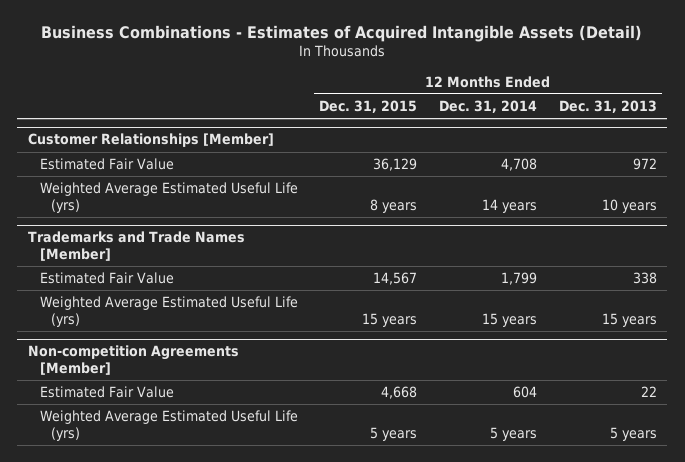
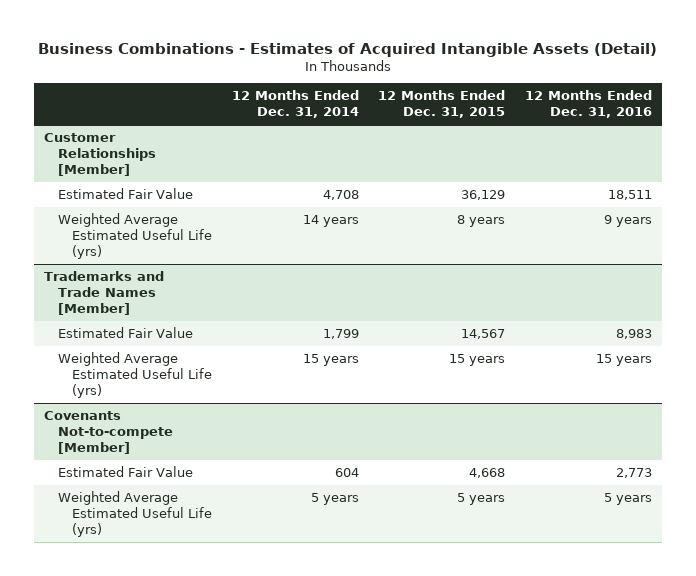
- | 12 Months Ended Dec. 31, 2015 | 12 Months Ended Dec. 31, 2014 | 12 Months Ended Dec. 31, 2013
+ | 12 Months Ended Dec. 31, 2014 | 12 Months Ended Dec. 31, 2015 | 12 Months Ended Dec. 31, 2016
- Non-competition Agreements [Member]
+ Covenants Not-to-compete [Member]

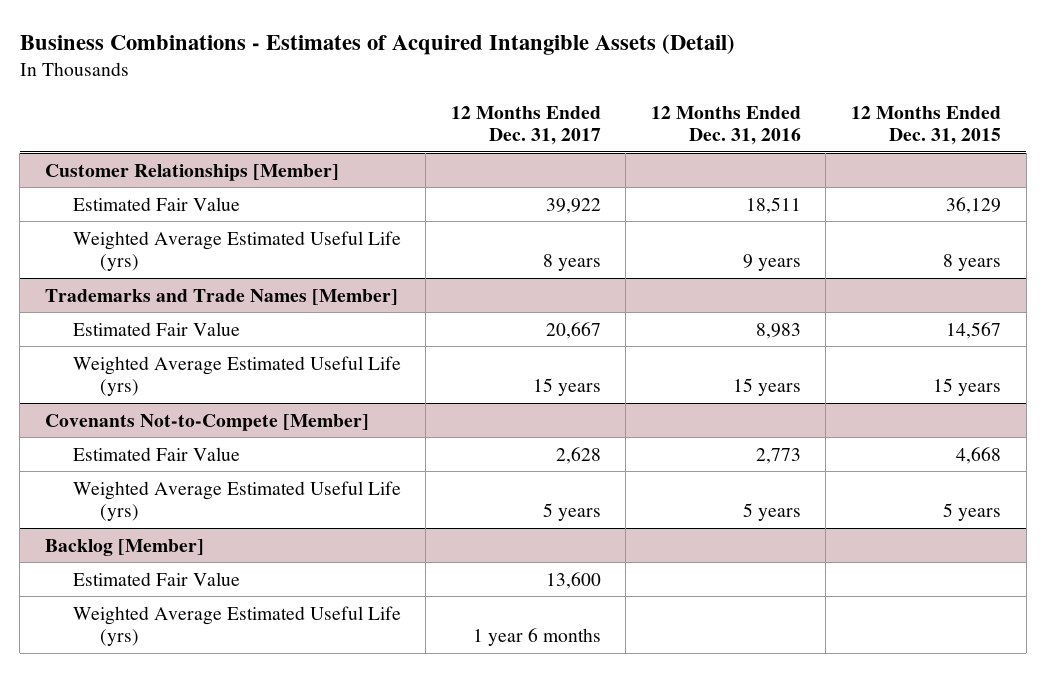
- | 12 Months Ended Dec. 31, 2014 | 12 Months Ended Dec. 31, 2015 | 12 Months Ended Dec. 31, 2016
+ | 12 Months Ended Dec. 31, 2017 | 12 Months Ended Dec. 31, 2016 | 12 Months Ended Dec. 31, 2015
- Covenants Not-to-compete [Member]
+ Covenants Not-to-Compete [Member]
+ Backlog [Member]
+ Estimated Fair Value | 13,600 | |
+ Weighted Average Estimated Useful Life (yrs) | 1 year 6 months | |

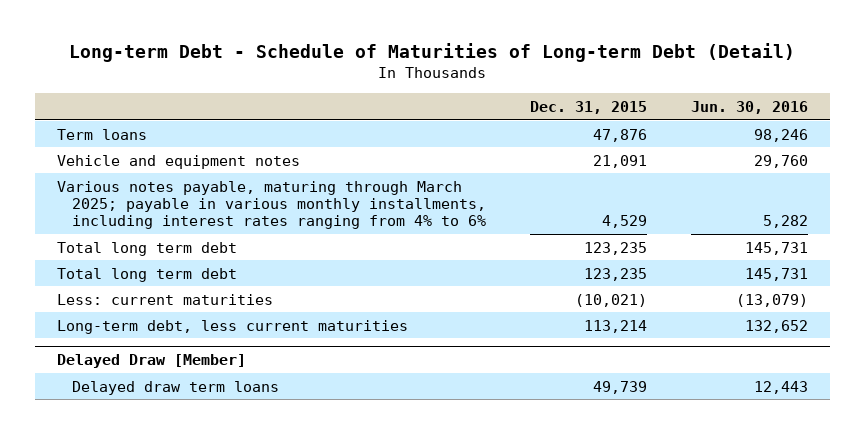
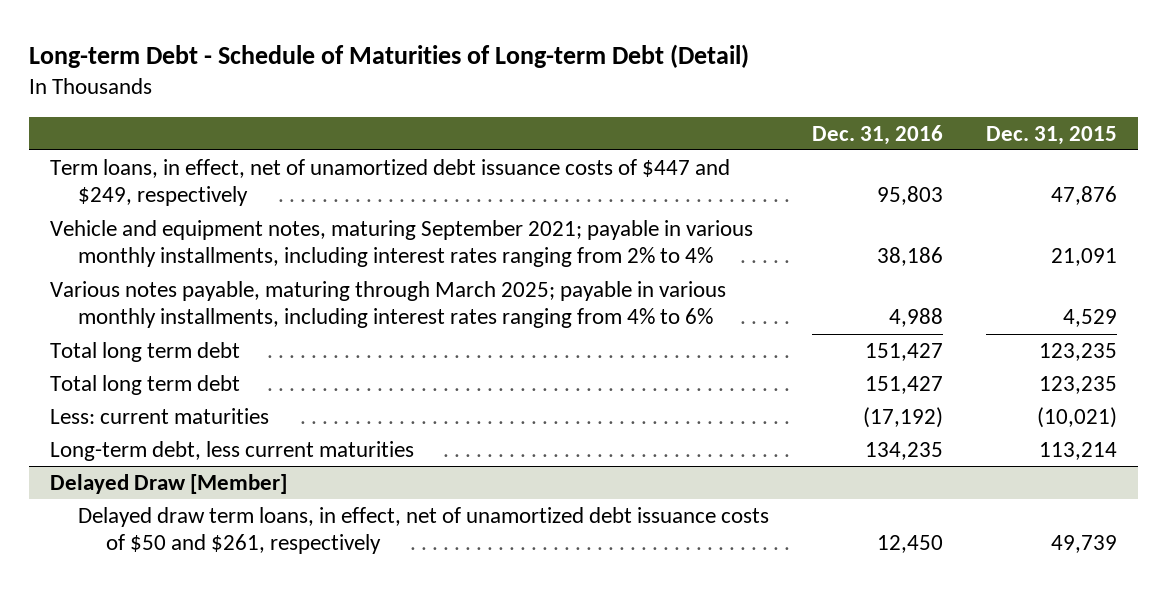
- | Dec. 31, 2015 | Jun. 30, 2016
+ | Dec. 31, 2016 | Dec. 31, 2015
- Term loans | 47,876 | 98,246
- Vehicle and equipment notes | 21,091 | 29,760
+ Term loans, in effect, net of unamortized debt issuance costs of $447 and $249, respectively | 95,803 | 47,876
+ Vehicle and equipment notes, maturing September 2021; payable in various monthly installments, including interest rates ranging from 2% to 4% | 38,186 | 21,091
@ Delayed Draw [Member]
- Delayed draw term loans | 49,739 | 12,443
+ Delayed draw term loans, in effect, net of unamortized debt issuance costs of $50 and $261, respectively | 12,450 | 49,739

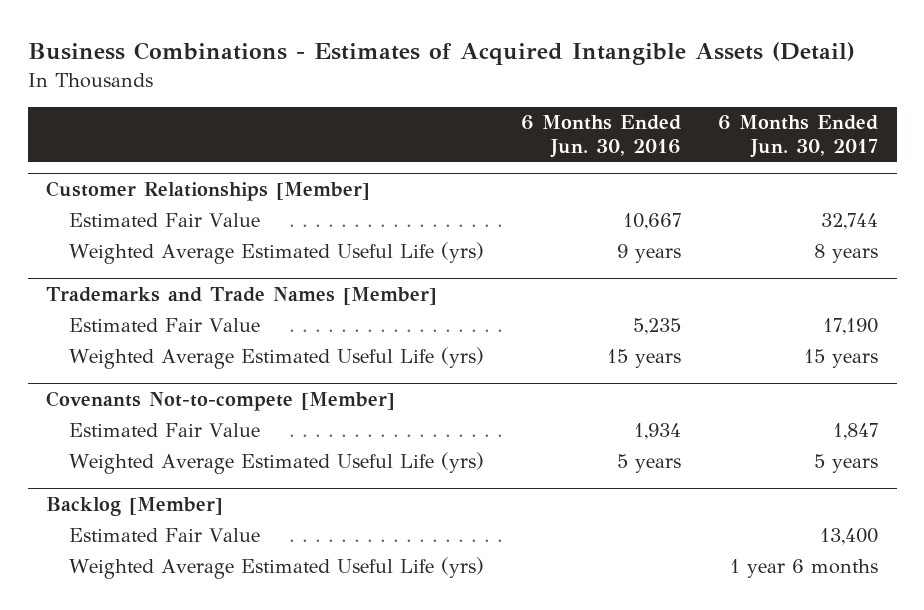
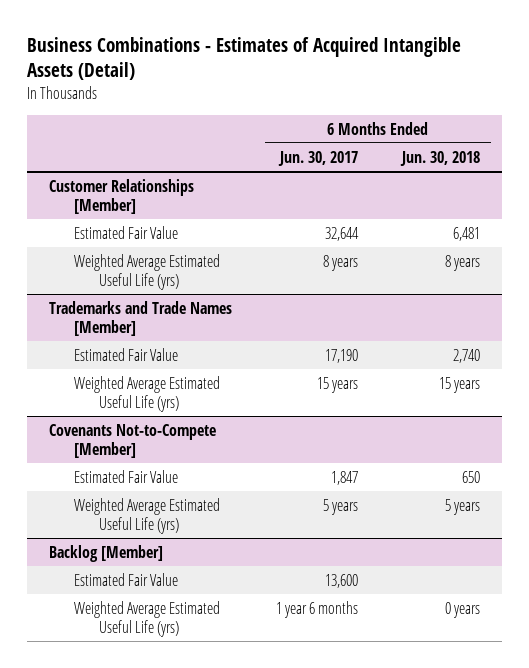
- | 6 Months Ended Jun. 30, 2016 | 6 Months Ended Jun. 30, 2017
+ | 6 Months Ended Jun. 30, 2017 | 6 Months Ended Jun. 30, 2018
@ Customer Relationships [Member]
- Estimated Fair Value | 10,667 | 32,744
+ Estimated Fair Value | 32,644 | 6,481
- Covenants Not-to-compete [Member]
+ Covenants Not-to-Compete [Member]
@ Backlog [Member]
- Estimated Fair Value | | 13,400
+ Estimated Fair Value | 13,600 |

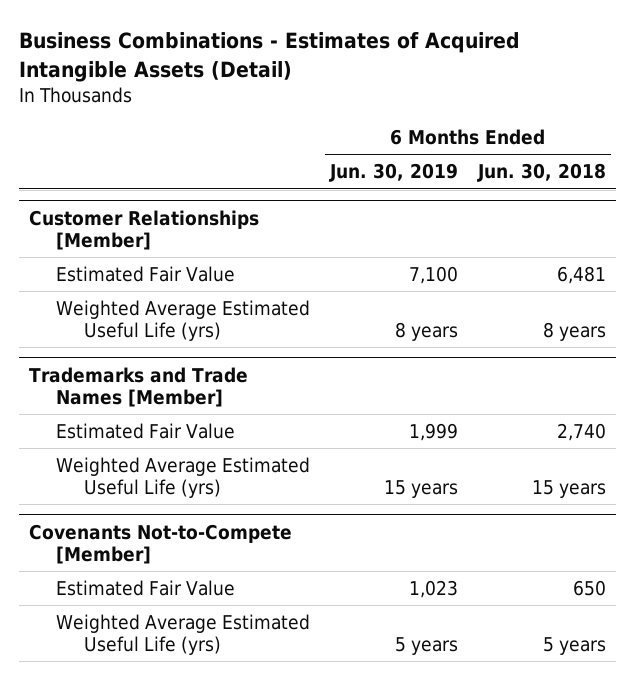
- | 6 Months Ended Jun. 30, 2017 | 6 Months Ended Jun. 30, 2018
+ | 6 Months Ended Jun. 30, 2019 | 6 Months Ended Jun. 30, 2018
- Backlog [Member]
- Estimated Fair Value | 13,600 |
- Weighted Average Estimated Useful Life (yrs) | 1 year 6 months | 0 years

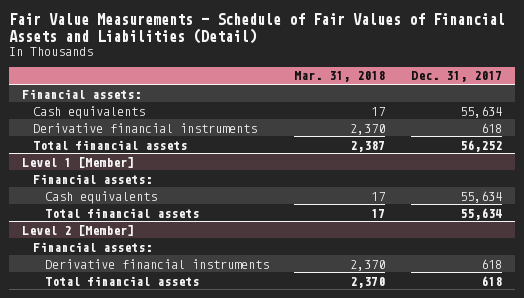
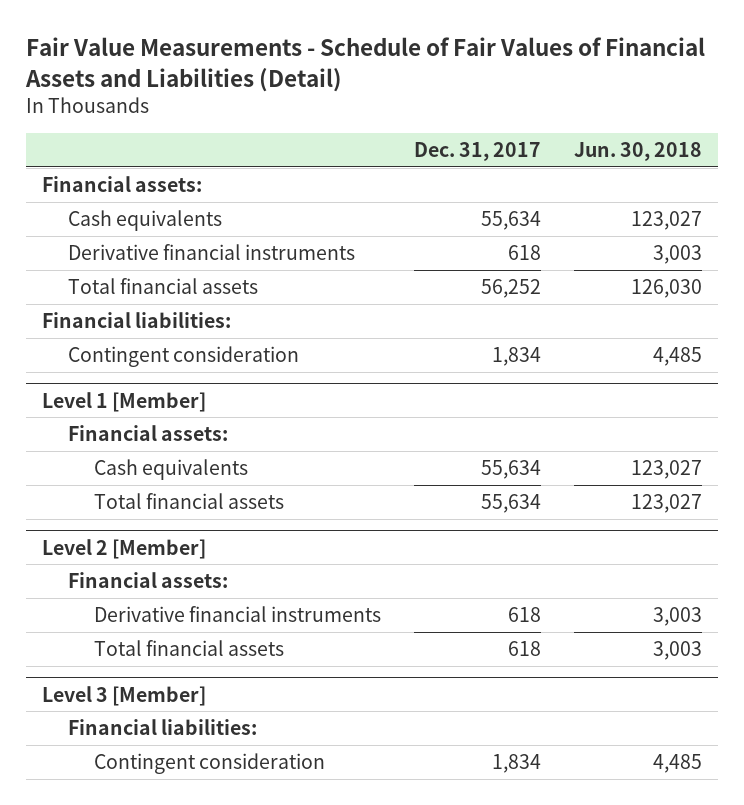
- | Mar. 31, 2018 | Dec. 31, 2017
+ | Dec. 31, 2017 | Jun. 30, 2018
+ Financial liabilities:
+ Contingent consideration | 1,834 | 4,485
+ Level 3 [Member]
+ Financial liabilities:
+ Contingent consideration | 1,834 | 4,485

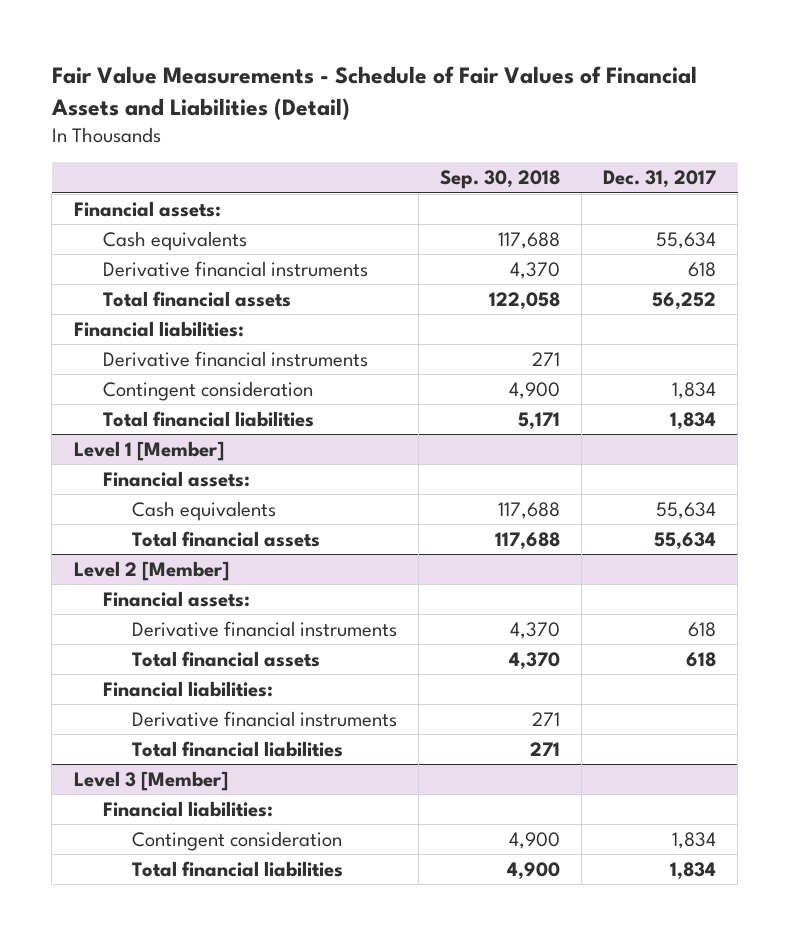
- | Dec. 31, 2017 | Jun. 30, 2018
+ | Sep. 30, 2018 | Dec. 31, 2017
+ Derivative financial instruments | 271 |
+ Total financial liabilities | 5,171 | 1,834
@ Level 2 [Member]
+ Financial liabilities:
+ Derivative financial instruments | 271 |
+ Total financial liabilities | 271 |
@ Level 3 [Member]
+ Total financial liabilities | 4,900 | 1,834

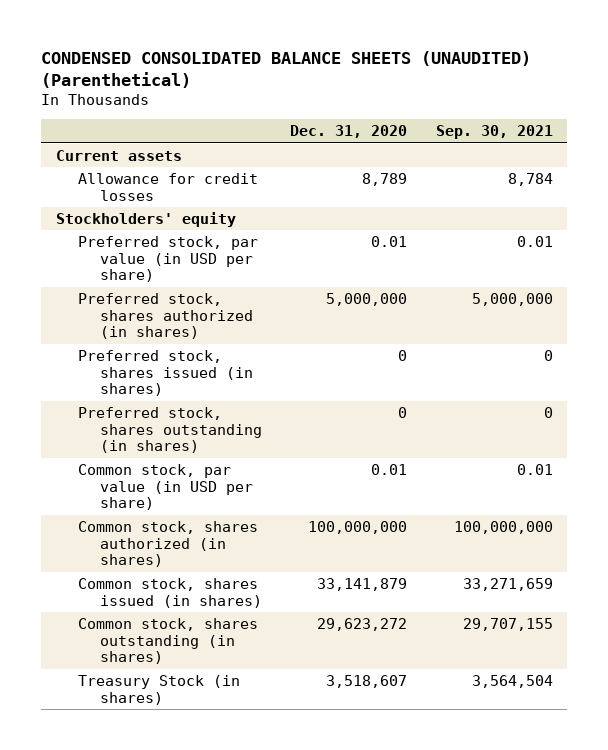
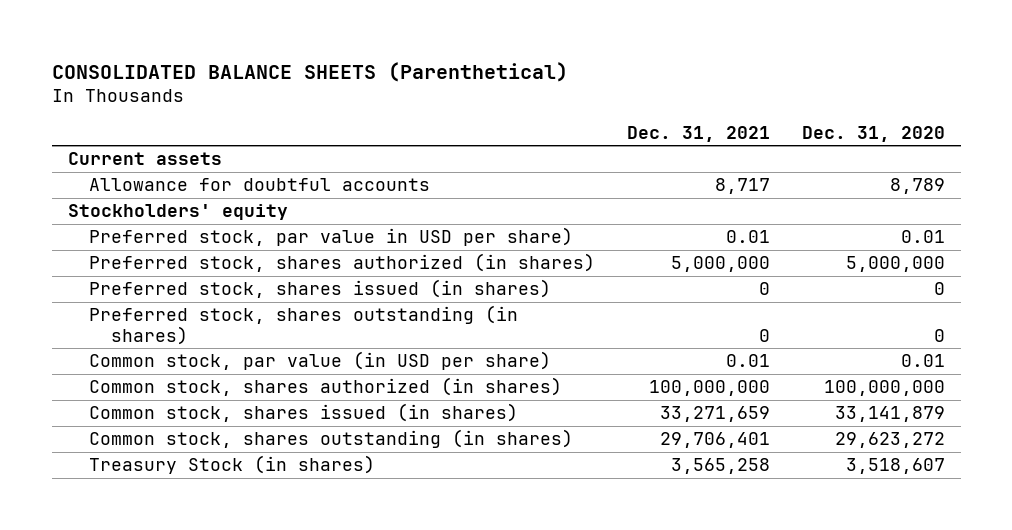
- CONDENSED CONSOLIDATED BALANCE SHEETS (UNAUDITED) (Parenthetical)
+ CONSOLIDATED BALANCE SHEETS (Parenthetical)
- | Dec. 31, 2020 | Sep. 30, 2021
+ | Dec. 31, 2021 | Dec. 31, 2020
- Allowance for credit losses | 8,789 | 8,784
+ Allowance for doubtful accounts | 8,717 | 8,789
- Preferred stock, par value (in USD per share) | 0.01 | 0.01
+ Preferred stock, par value in USD per share) | 0.01 | 0.01

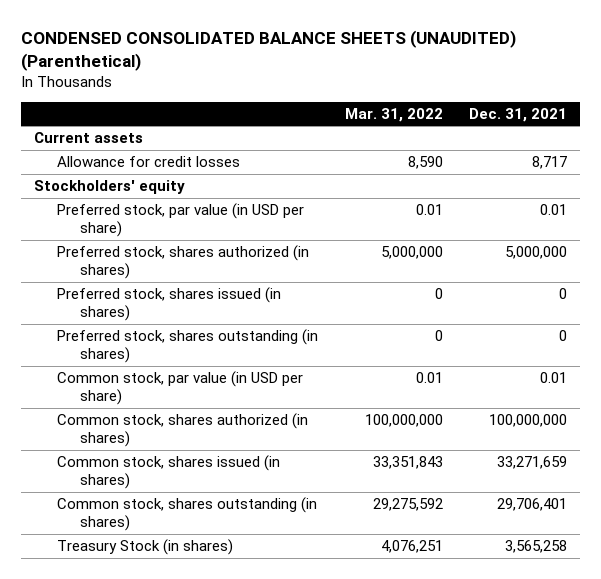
- CONSOLIDATED BALANCE SHEETS (Parenthetical)
+ CONDENSED CONSOLIDATED BALANCE SHEETS (UNAUDITED) (Parenthetical)
- | Dec. 31, 2021 | Dec. 31, 2020
+ | Mar. 31, 2022 | Dec. 31, 2021
- Allowance for doubtful accounts | 8,717 | 8,789
+ Allowance for credit losses | 8,590 | 8,717
- Preferred stock, par value in USD per share) | 0.01 | 0.01
+ Preferred stock, par value (in USD per share) | 0.01 | 0.01

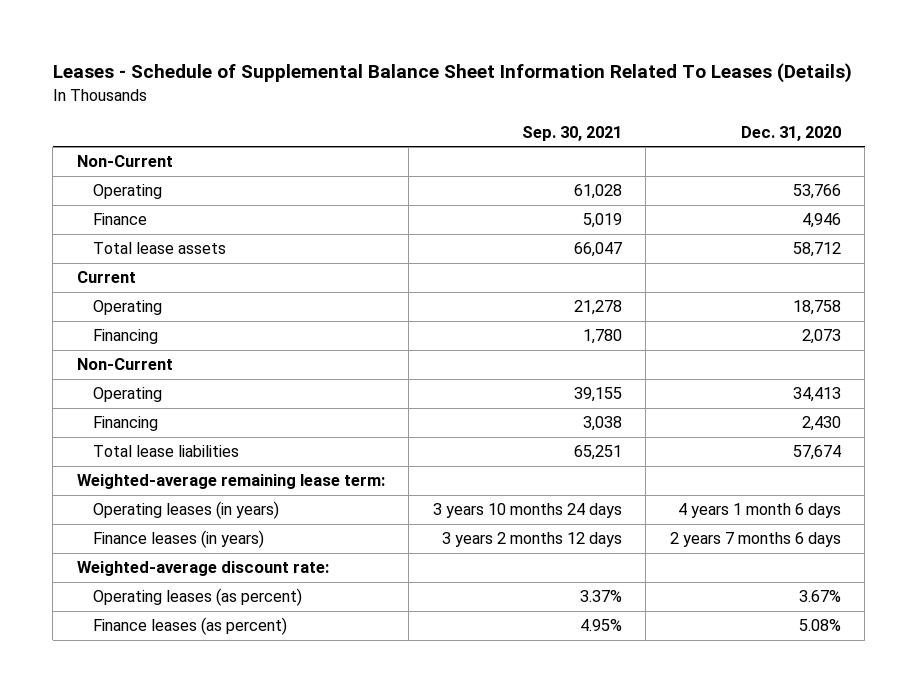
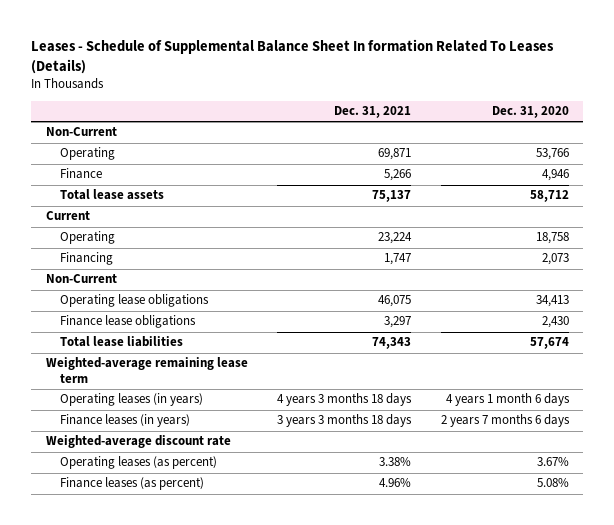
- Leases - Schedule of Supplemental Balance Sheet Information Related To Leases (Details)
+ Leases - Schedule of Supplemental Balance Sheet In formation Related To Leases (Details)
- | Sep. 30, 2021 | Dec. 31, 2020
+ | Dec. 31, 2021 | Dec. 31, 2020
- Operating | 39,155 | 34,413
- Financing | 3,038 | 2,430
+ Operating lease obligations | 46,075 | 34,413
+ Finance lease obligations | 3,297 | 2,430
- Weighted-average remaining lease term:
+ Weighted-average remaining lease term
- Weighted-average discount rate:
+ Weighted-average discount rate

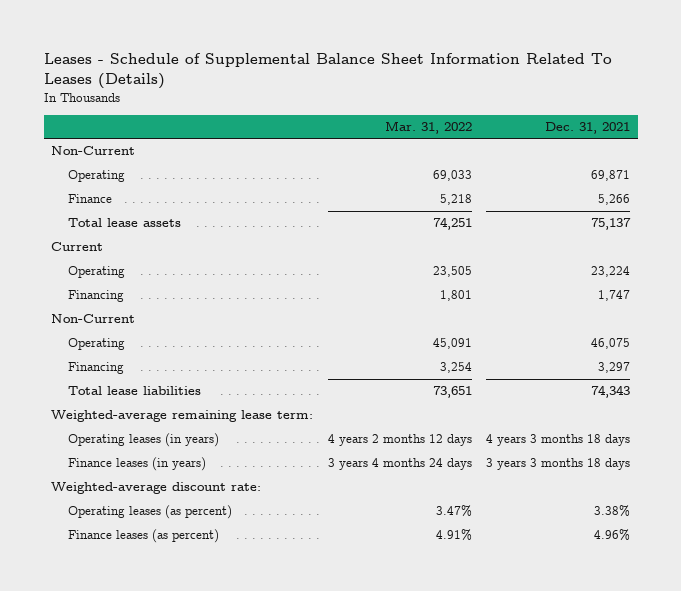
- Leases - Schedule of Supplemental Balance Sheet In formation Related To Leases (Details)
+ Leases - Schedule of Supplemental Balance Sheet Information Related To Leases (Details)
- | Dec. 31, 2021 | Dec. 31, 2020
+ | Mar. 31, 2022 | Dec. 31, 2021
- Operating lease obligations | 46,075 | 34,413
- Finance lease obligations | 3,297 | 2,430
+ Operating | 45,091 | 46,075
+ Financing | 3,254 | 3,297
- Weighted-average remaining lease term
+ Weighted-average remaining lease term:
- Weighted-average discount rate
+ Weighted-average discount rate:

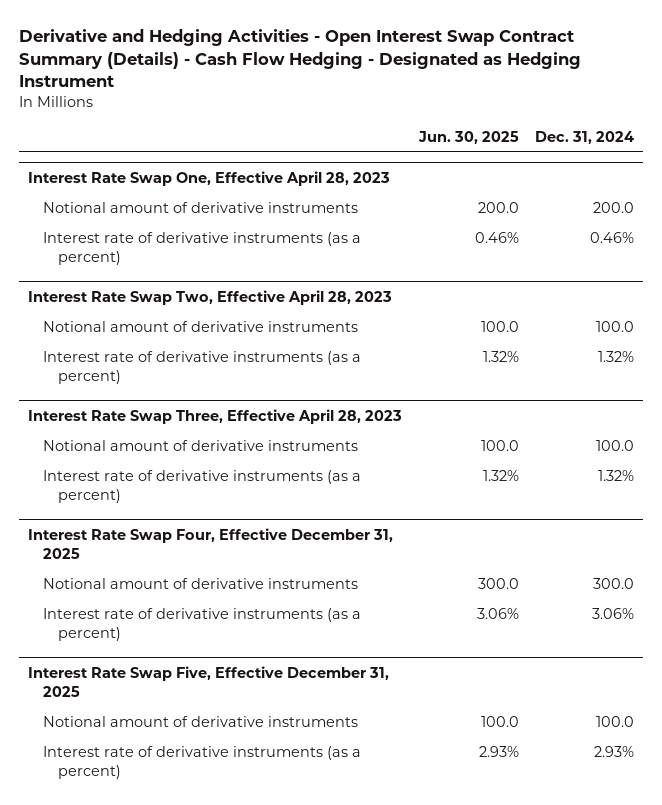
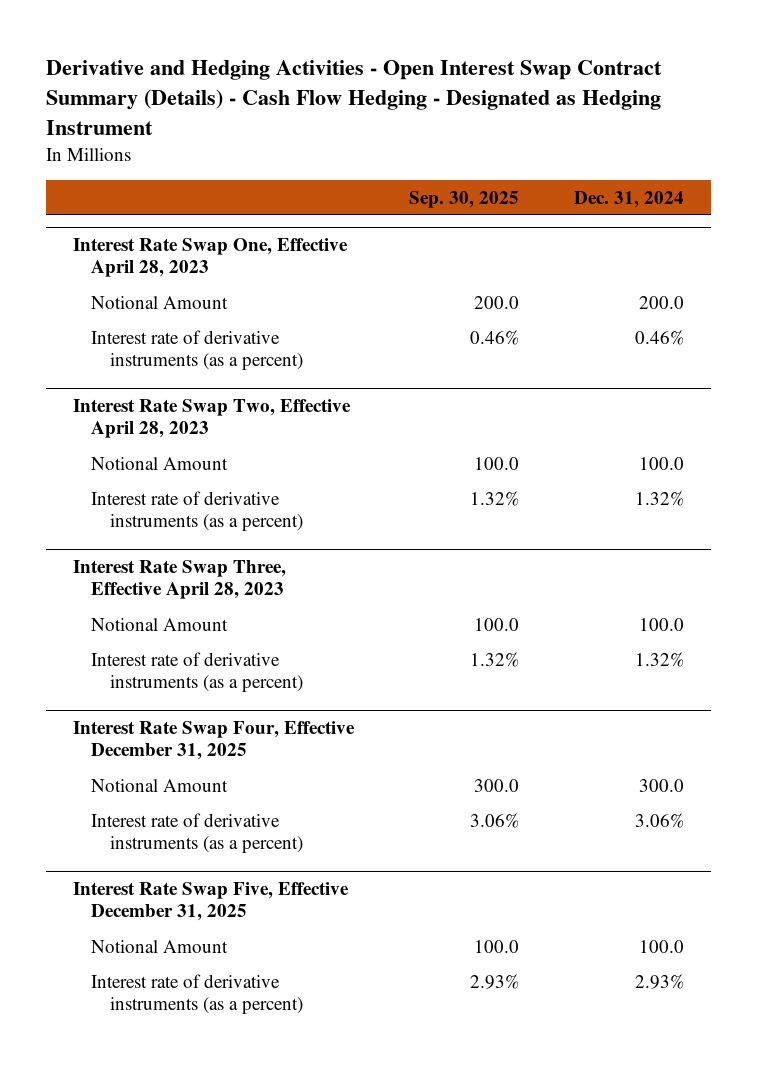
- | Jun. 30, 2025 | Dec. 31, 2024
+ | Sep. 30, 2025 | Dec. 31, 2024
@ Interest Rate Swap One, Effective April 28, 2023
- Notional amount of derivative instruments | 200.0 | 200.0
+ Notional Amount | 200.0 | 200.0
@ Interest Rate Swap Two, Effective April 28, 2023
- Notional amount of derivative instruments | 100.0 | 100.0
+ Notional Amount | 100.0 | 100.0
@ Interest Rate Swap Three, Effective April 28, 2023
- Notional amount of derivative instruments | 100.0 | 100.0
+ Notional Amount | 100.0 | 100.0
@ Interest Rate Swap Four, Effective December 31, 2025
- Notional amount of derivative instruments | 300.0 | 300.0
+ Notional Amount | 300.0 | 300.0
@ Interest Rate Swap Five, Effective December 31, 2025
- Notional amount of derivative instruments | 100.0 | 100.0
+ Notional Amount | 100.0 | 100.0

